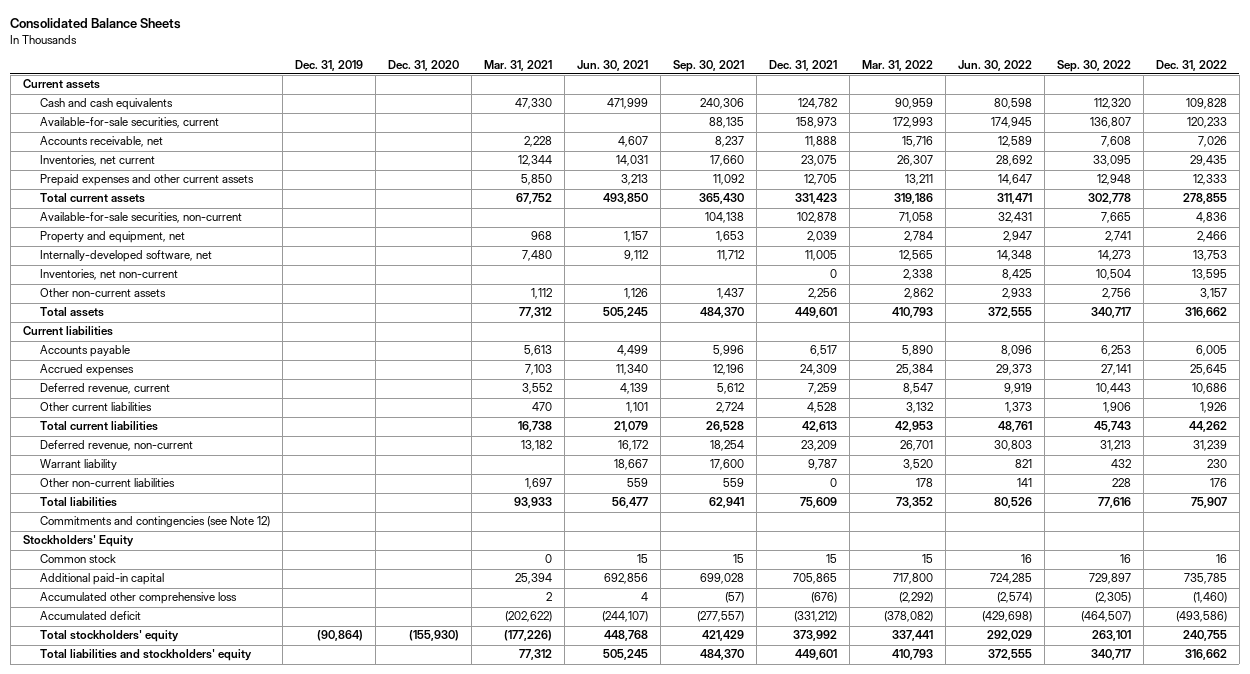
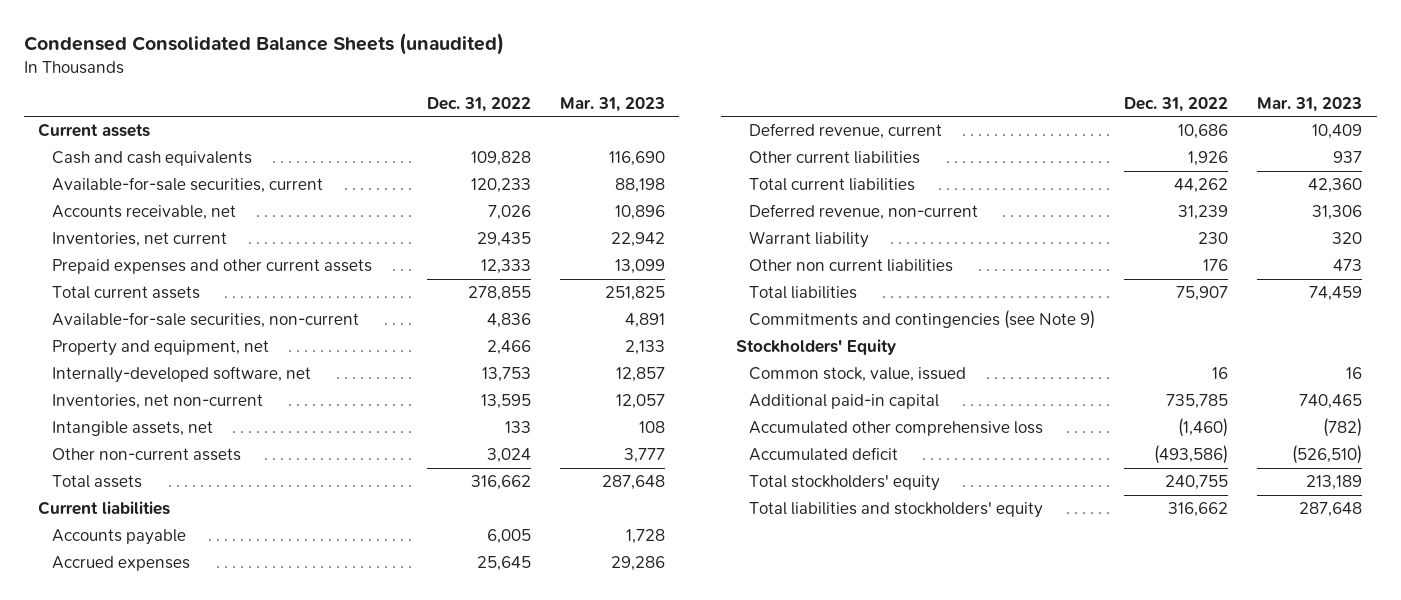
- Consolidated Balance Sheets
+ Condensed Consolidated Balance Sheets (unaudited)
- | Dec. 31, 2019 | Dec. 31, 2020 | Mar. 31, 2021 | Jun. 30, 2021 | Sep. 30, 2021 | Dec. 31, 2021 | Mar. 31, 2022 | Jun. 30, 2022 | Sep. 30, 2022 | Dec. 31, 2022
+ | Dec. 31, 2022 | Mar. 31, 2023
- Other non-current assets | | | 1,112 | 1,126 | 1,437 | 2,256 | 2,862 | 2,933 | 2,756 | 3,157
+ Intangible assets, net | 133 | 108
+ Other non-current assets | 3,024 | 3,777
- Other non-current liabilities | | | 1,697 | 559 | 559 | 0 | 178 | 141 | 228 | 176
+ Other non current liabilities | 176 | 473
- Commitments and contingencies (see Note 12)
+ Commitments and contingencies (see Note 9)
- Common stock | | | 0 | 15 | 15 | 15 | 15 | 16 | 16 | 16
+ Common stock, value, issued | 16 | 16

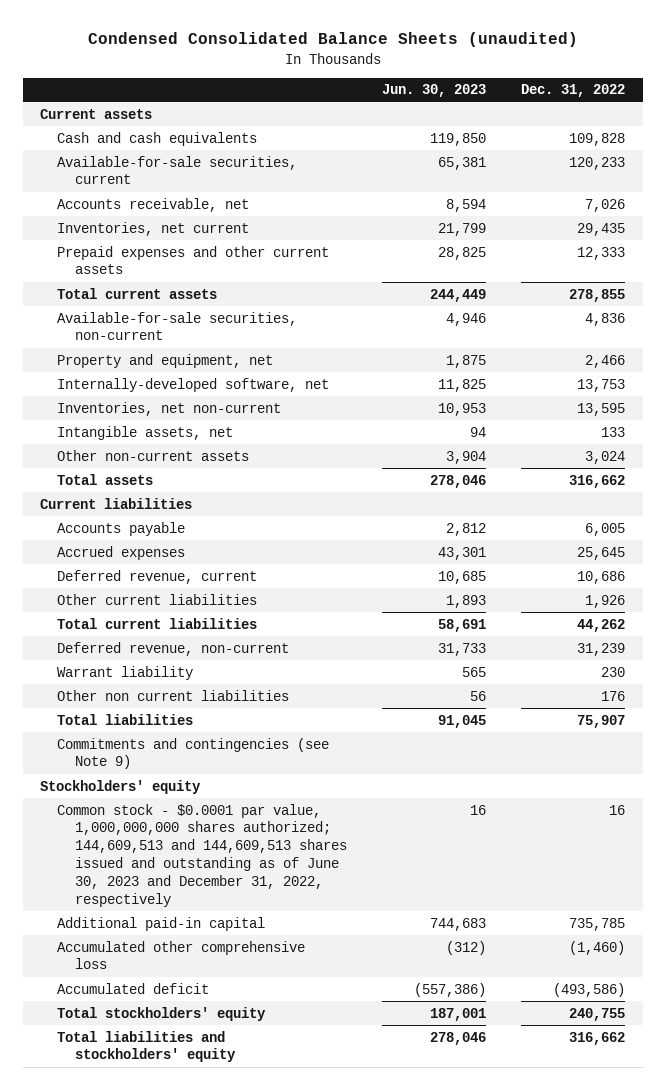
- | Dec. 31, 2022 | Mar. 31, 2023
+ | Jun. 30, 2023 | Dec. 31, 2022
- Stockholders' Equity
- Common stock, value, issued | 16 | 16
+ Stockholders' equity
+ Common stock - $0.0001 par value, 1,000,000,000 shares authorized; 144,609,513 and 144,609,513 shares issued and outstanding as of June 30, 2023 and December 31, 2022, respectively | 16 | 16

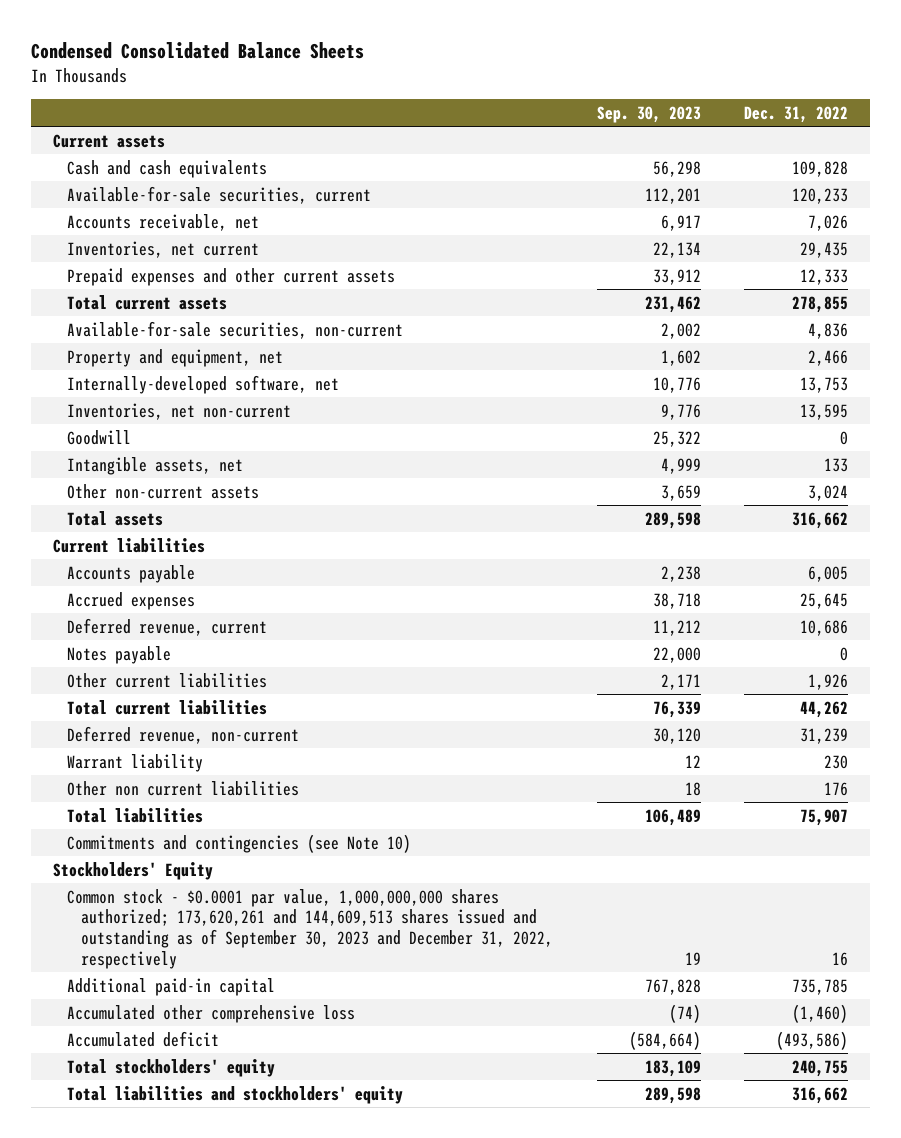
- Condensed Consolidated Balance Sheets (unaudited)
+ Condensed Consolidated Balance Sheets
- | Jun. 30, 2023 | Dec. 31, 2022
+ | Sep. 30, 2023 | Dec. 31, 2022
+ Goodwill | 25,322 | 0
+ Notes payable | 22,000 | 0
- Commitments and contingencies (see Note 9)
- Stockholders' equity
- Common stock - $0.0001 par value, 1,000,000,000 shares authorized; 144,609,513 and 144,609,513 shares issued and outstanding as of June 30, 2023 and December 31, 2022, respectively | 16 | 16
+ Commitments and contingencies (see Note 10)
+ Stockholders' Equity
+ Common stock - $0.0001 par value, 1,000,000,000 shares authorized; 173,620,261 and 144,609,513 shares issued and outstanding as of September 30, 2023 and December 31, 2022, respectively | 19 | 16

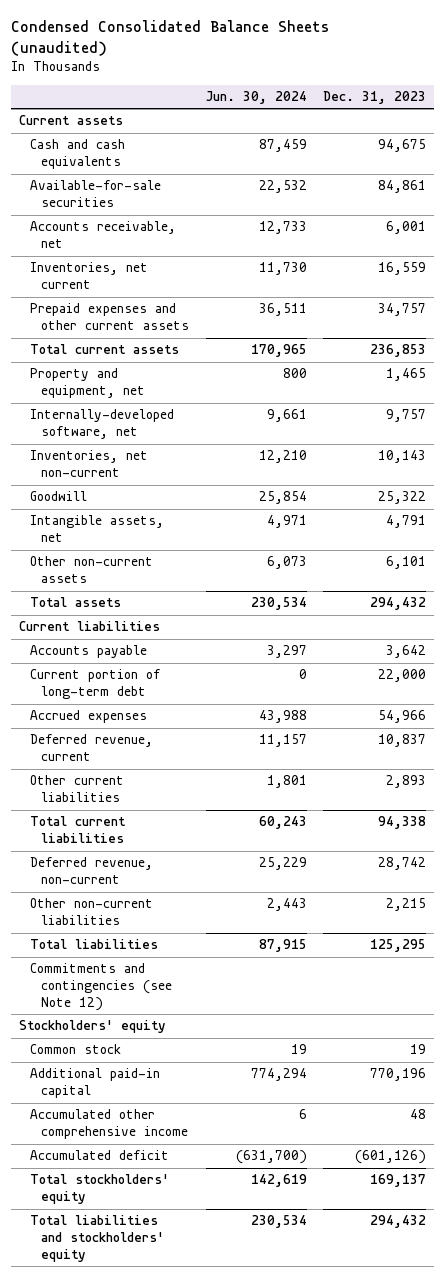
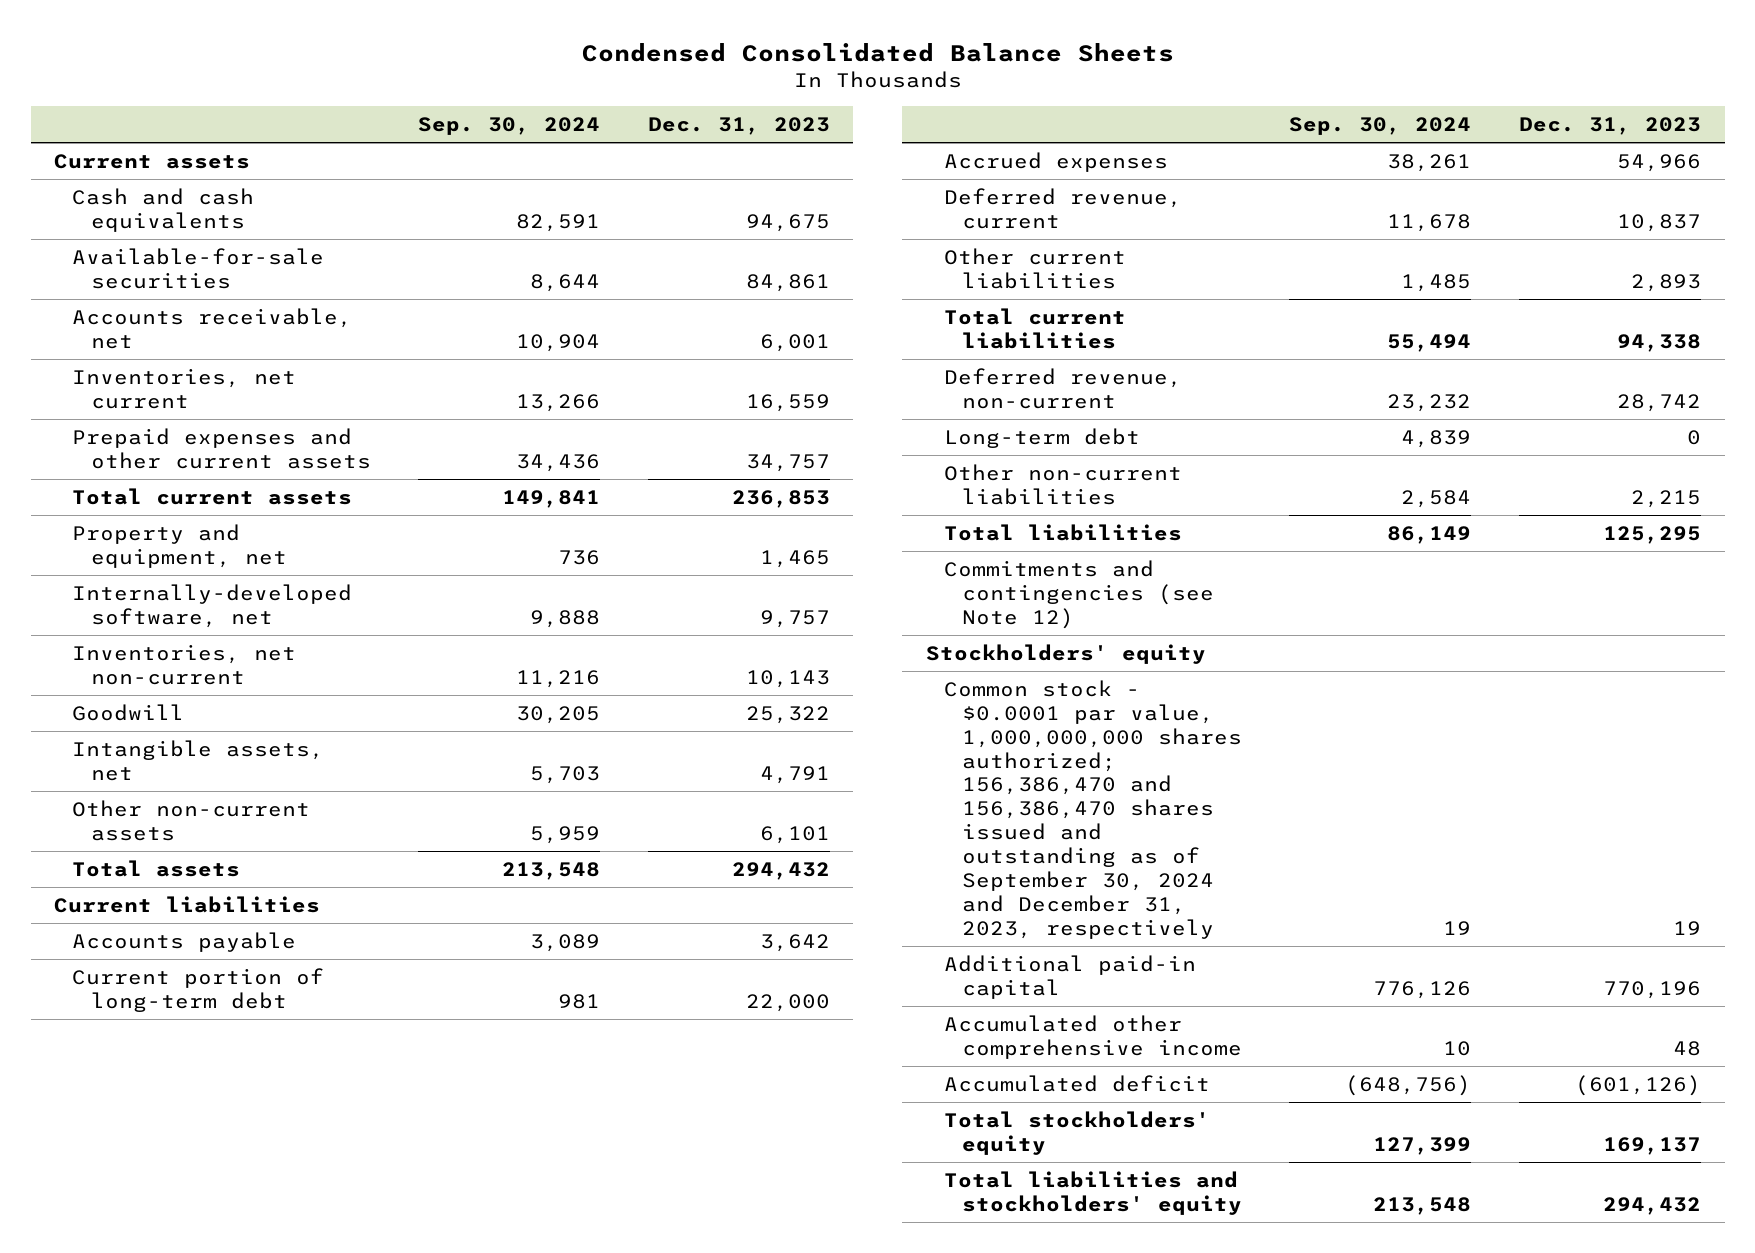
- Condensed Consolidated Balance Sheets (unaudited)
+ Condensed Consolidated Balance Sheets
- | Jun. 30, 2024 | Dec. 31, 2023
+ | Sep. 30, 2024 | Dec. 31, 2023
+ Long-term debt | 4,839 | 0
- Common stock | 19 | 19
+ Common stock - $0.0001 par value, 1,000,000,000 shares authorized; 156,386,470 and 156,386,470 shares issued and outstanding as of September 30, 2024 and December 31, 2023, respectively | 19 | 19

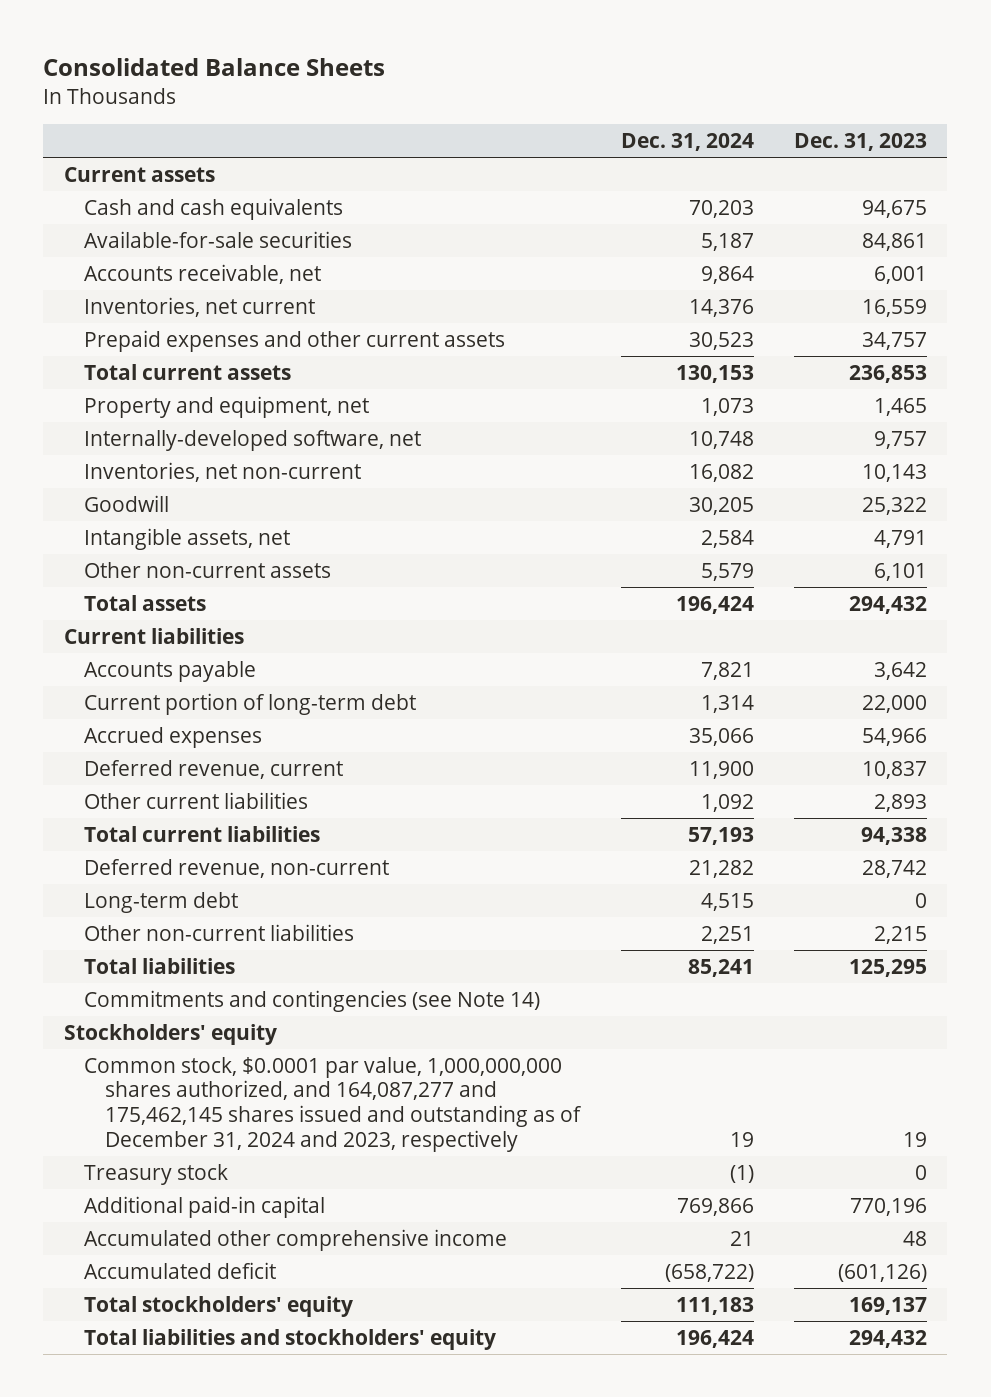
- Condensed Consolidated Balance Sheets
+ Consolidated Balance Sheets
- | Sep. 30, 2024 | Dec. 31, 2023
+ | Dec. 31, 2024 | Dec. 31, 2023
- Commitments and contingencies (see Note 12)
+ Commitments and contingencies (see Note 14)
- Common stock - $0.0001 par value, 1,000,000,000 shares authorized; 156,386,470 and 156,386,470 shares issued and outstanding as of September 30, 2024 and December 31, 2023, respectively | 19 | 19
+ Common stock, $0.0001 par value, 1,000,000,000 shares authorized, and 164,087,277 and 175,462,145 shares issued and outstanding as of December 31, 2024 and 2023, respectively | 19 | 19
+ Treasury stock | (1) | 0

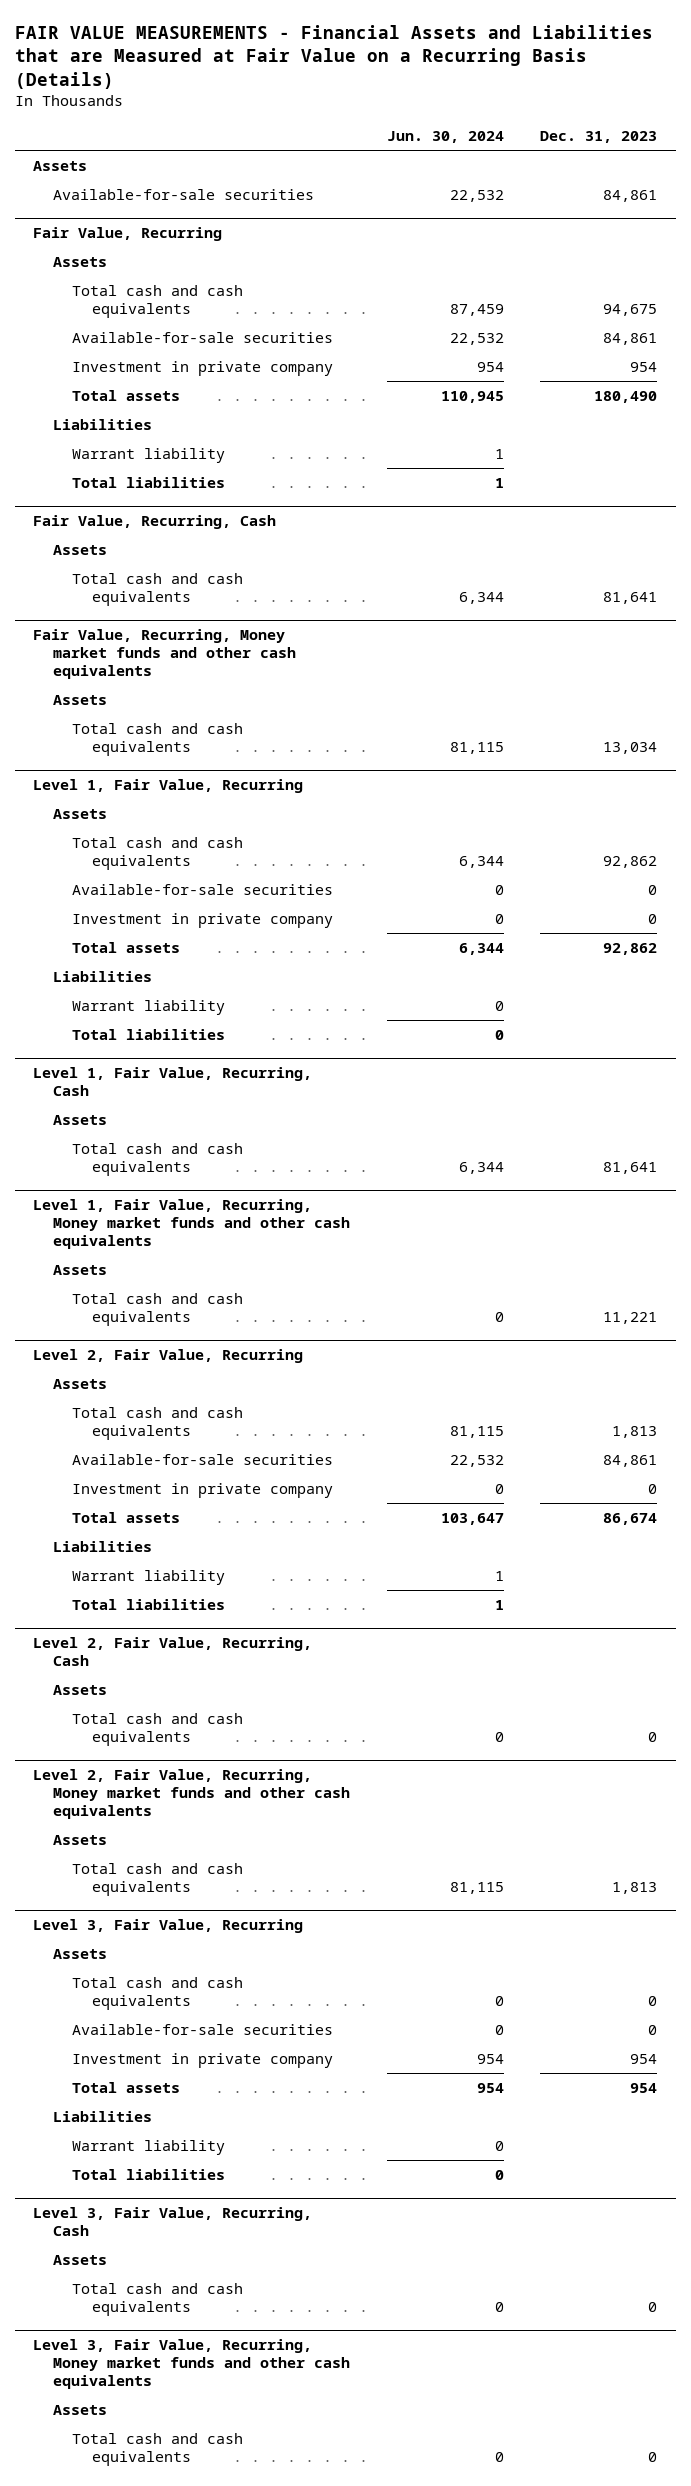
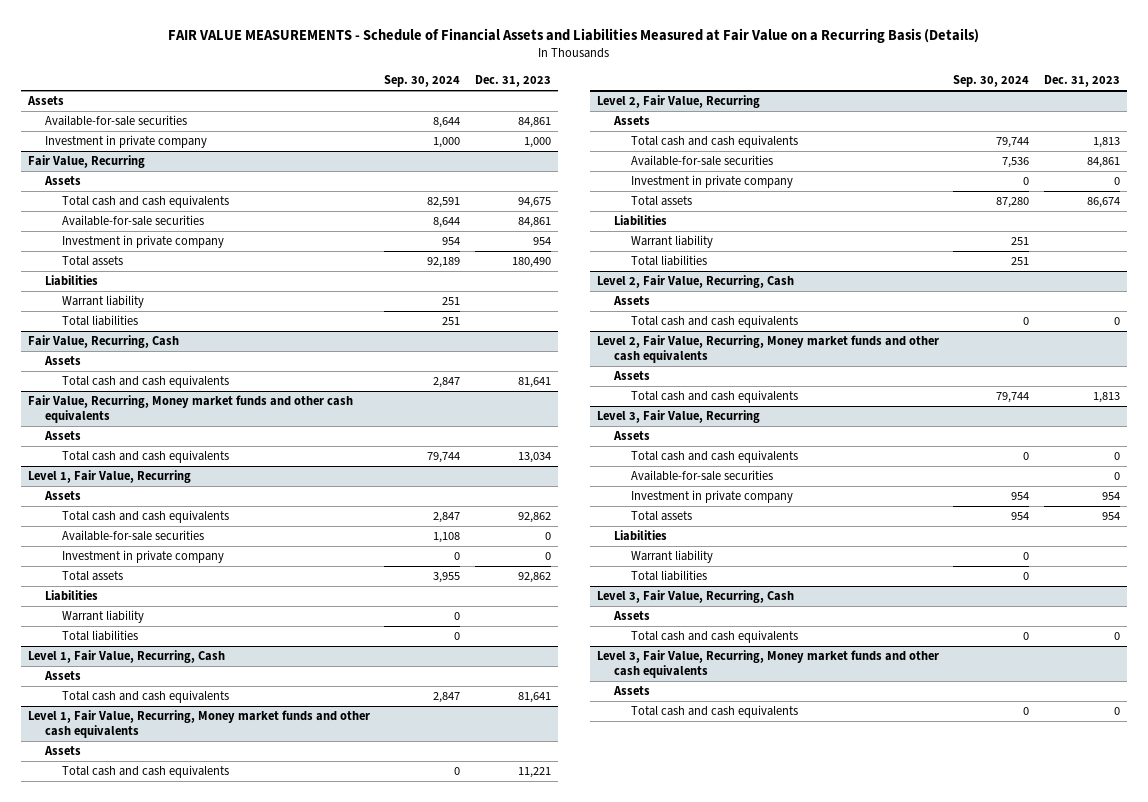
- FAIR VALUE MEASUREMENTS - Financial Assets and Liabilities that are Measured at Fair Value on a Recurring Basis (Details)
+ FAIR VALUE MEASUREMENTS - Schedule of Financial Assets and Liabilities Measured at Fair Value on a Recurring Basis (Details)
- | Jun. 30, 2024 | Dec. 31, 2023
+ | Sep. 30, 2024 | Dec. 31, 2023
+ Investment in private company | 1,000 | 1,000

